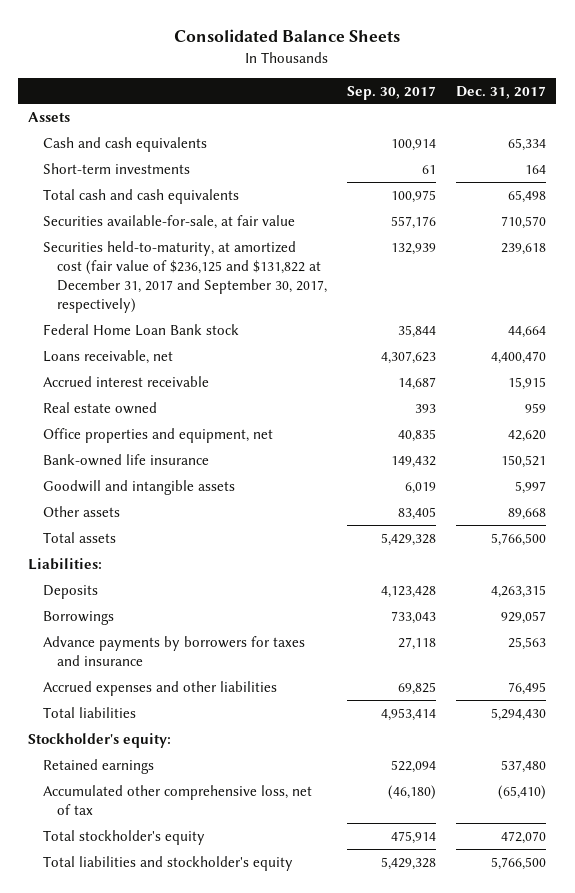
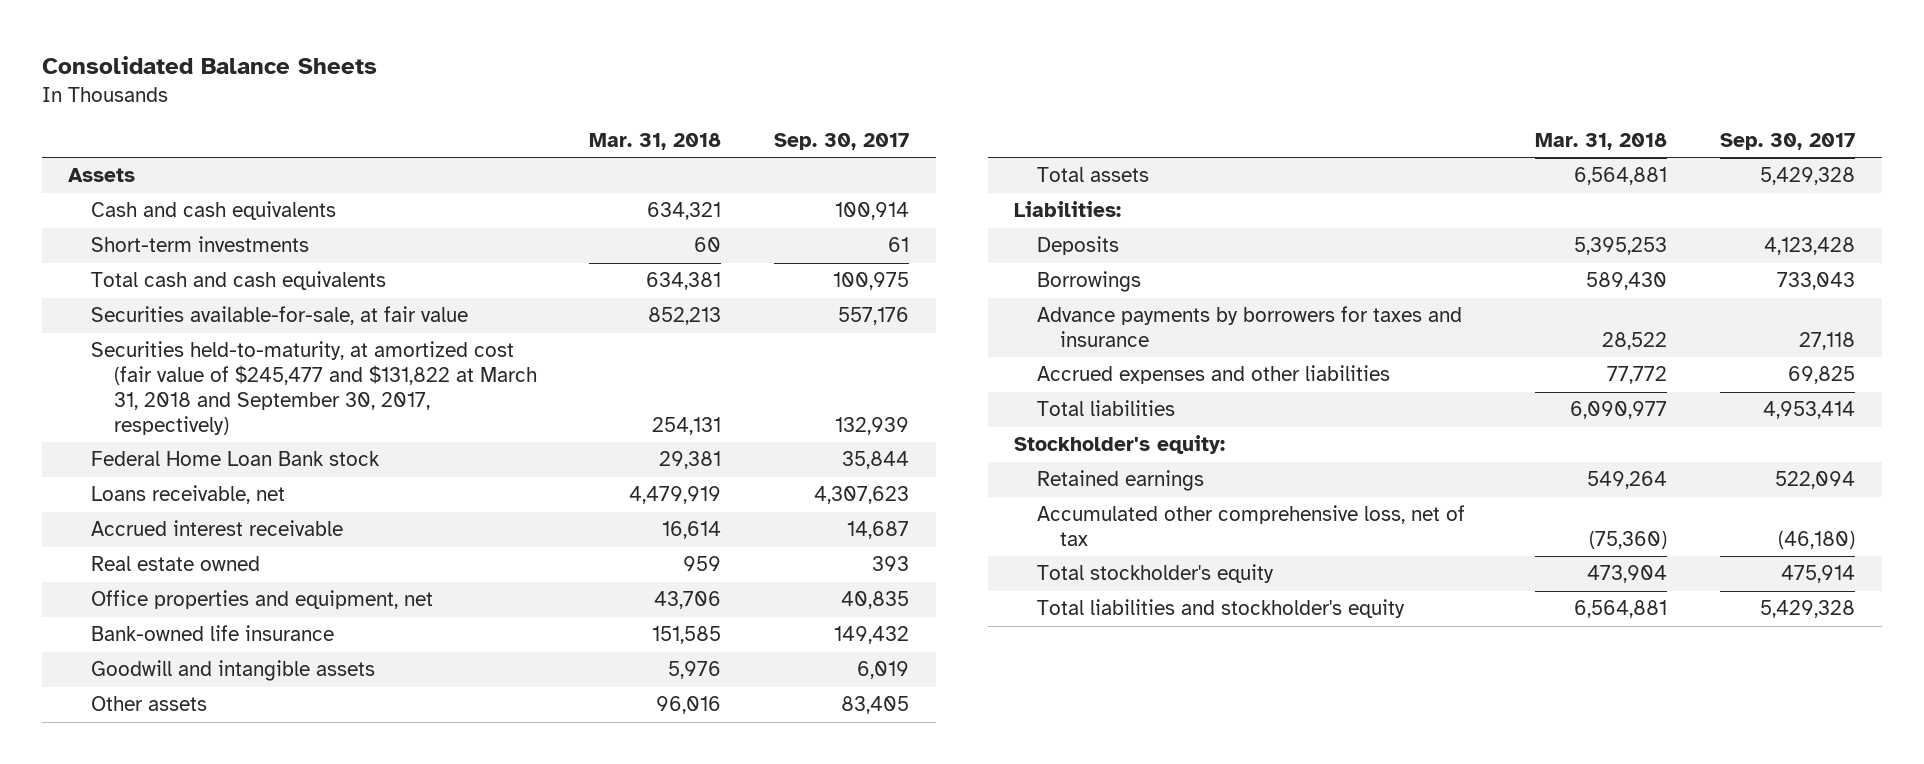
- | Sep. 30, 2017 | Dec. 31, 2017
+ | Mar. 31, 2018 | Sep. 30, 2017
- Securities held-to-maturity, at amortized cost (fair value of $236,125 and $131,822 at December 31, 2017 and September 30, 2017, respectively) | 132,939 | 239,618
+ Securities held-to-maturity, at amortized cost (fair value of $245,477 and $131,822 at March 31, 2018 and September 30, 2017, respectively) | 254,131 | 132,939

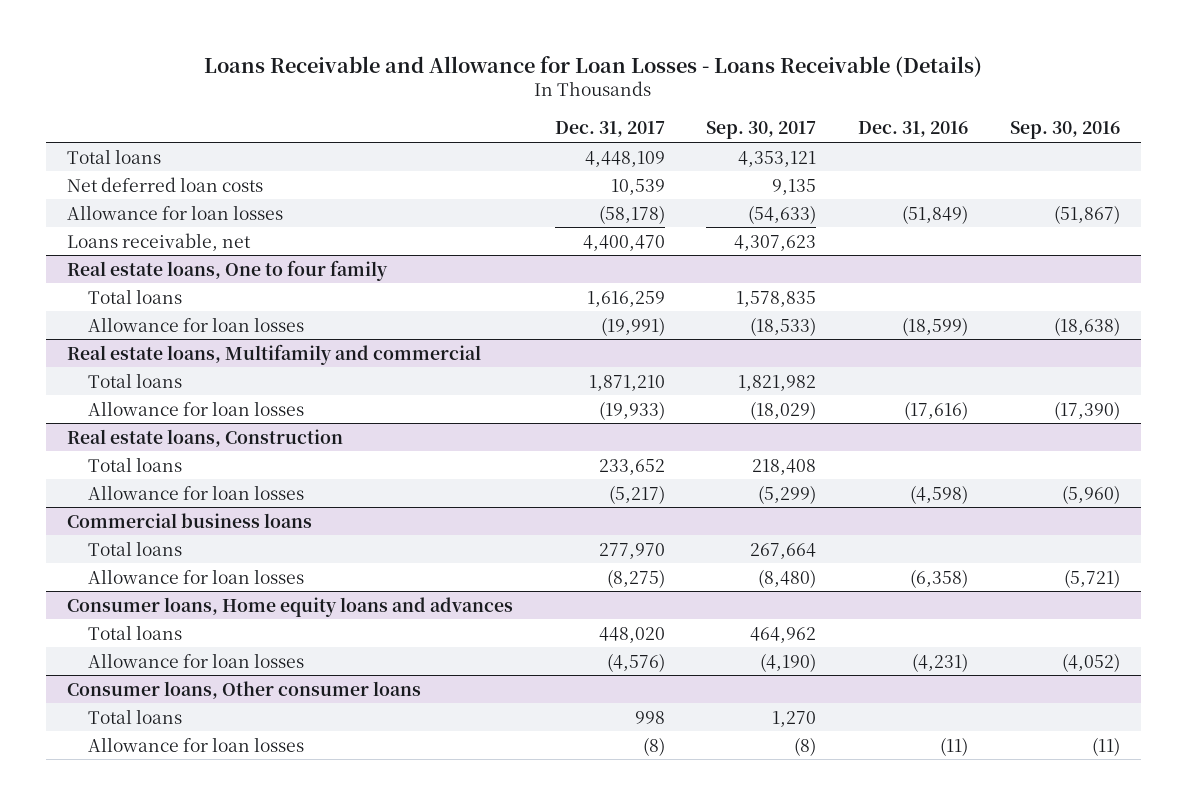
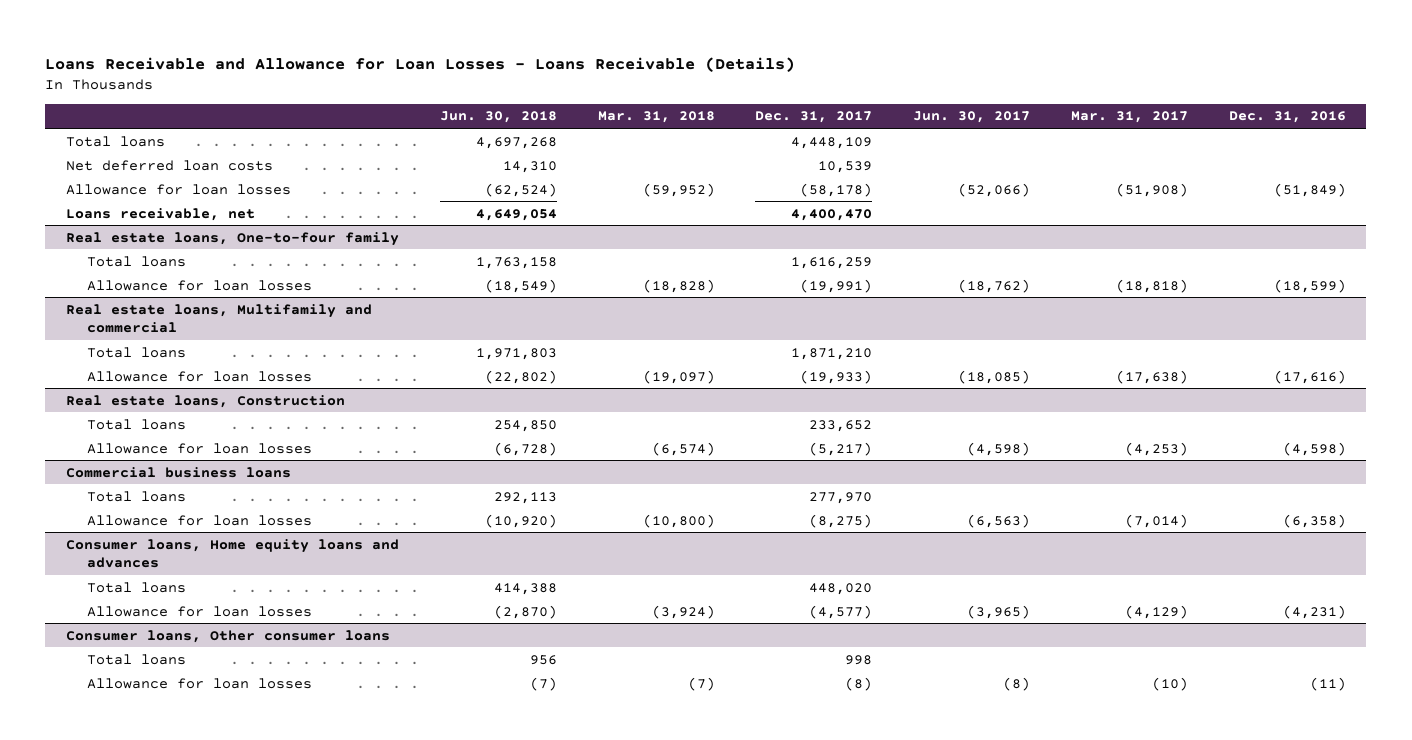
- | Dec. 31, 2017 | Sep. 30, 2017 | Dec. 31, 2016 | Sep. 30, 2016
+ | Jun. 30, 2018 | Mar. 31, 2018 | Dec. 31, 2017 | Jun. 30, 2017 | Mar. 31, 2017 | Dec. 31, 2016
- Real estate loans, One to four family
+ Real estate loans, One-to-four family
@ Consumer loans, Home equity loans and advances
- Allowance for loan losses | (4,576) | (4,190) | (4,231) | (4,052)
+ Allowance for loan losses | (2,870) | (3,924) | (4,577) | (3,965) | (4,129) | (4,231)

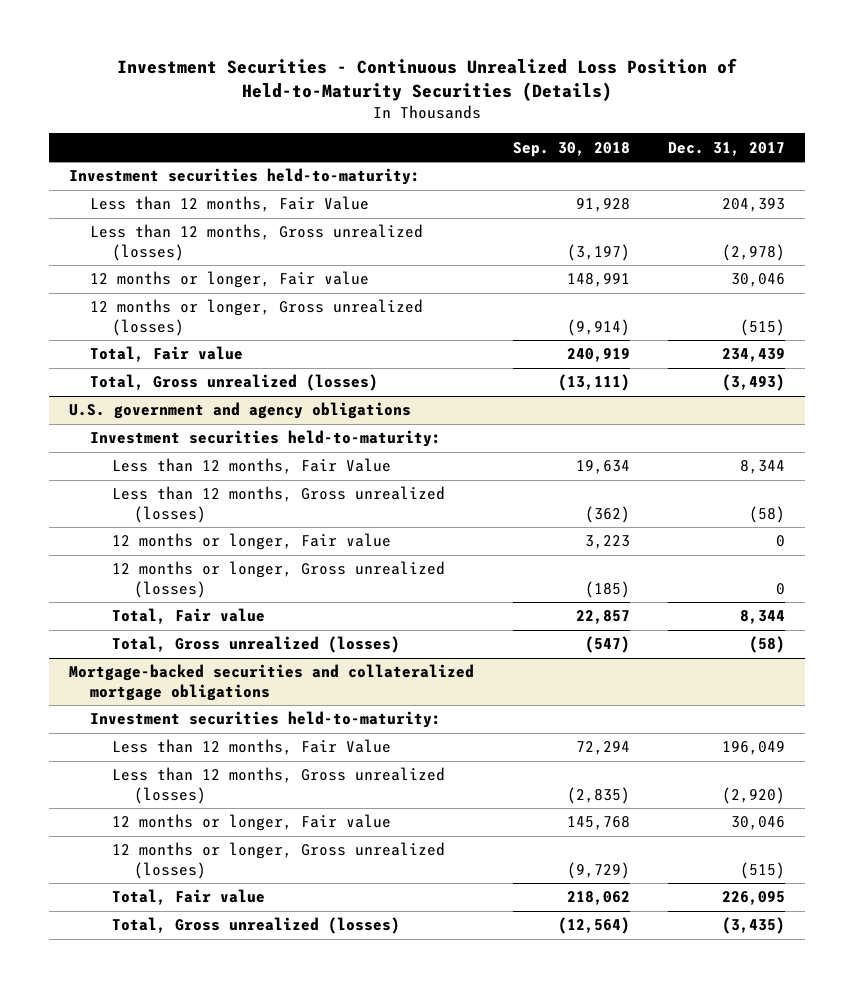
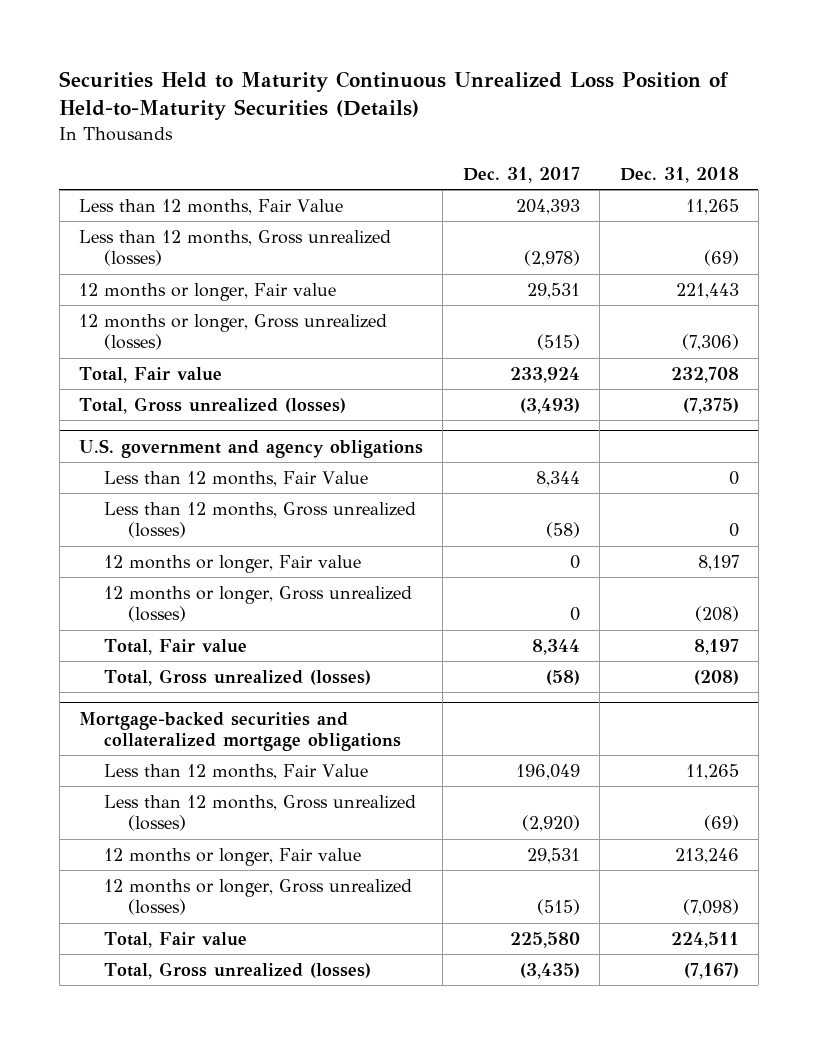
- Investment Securities - Continuous Unrealized Loss Position of Held-to-Maturity Securities (Details)
+ Securities Held to Maturity Continuous Unrealized Loss Position of Held-to-Maturity Securities (Details)
- | Sep. 30, 2018 | Dec. 31, 2017
+ | Dec. 31, 2017 | Dec. 31, 2018
- Investment securities held-to-maturity:
- 12 months or longer, Fair value | 148,991 | 30,046
+ 12 months or longer, Fair value | 29,531 | 221,443
- Total, Fair value | 240,919 | 234,439
+ Total, Fair value | 233,924 | 232,708
@ U.S. government and agency obligations
- Investment securities held-to-maturity:
@ Mortgage-backed securities and collateralized mortgage obligations
- Investment securities held-to-maturity:
- 12 months or longer, Fair value | 145,768 | 30,046
+ 12 months or longer, Fair value | 29,531 | 213,246
- Total, Fair value | 218,062 | 226,095
+ Total, Fair value | 225,580 | 224,511

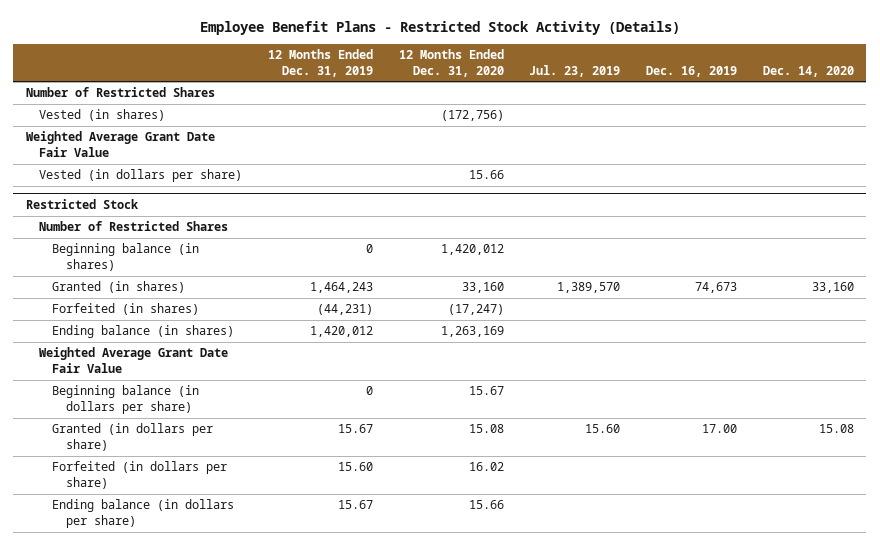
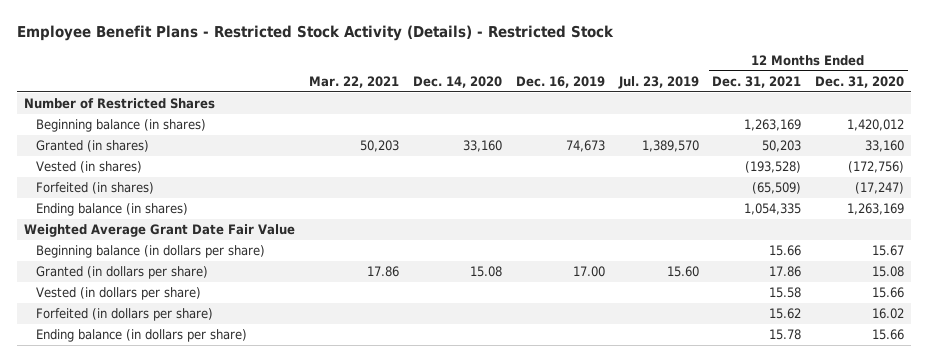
- Employee Benefit Plans - Restricted Stock Activity (Details)
+ Employee Benefit Plans - Restricted Stock Activity (Details) - Restricted Stock
- | 12 Months Ended Dec. 31, 2019 | 12 Months Ended Dec. 31, 2020 | Jul. 23, 2019 | Dec. 16, 2019 | Dec. 14, 2020
+ | Mar. 22, 2021 | Dec. 14, 2020 | Dec. 16, 2019 | Jul. 23, 2019 | 12 Months Ended Dec. 31, 2021 | 12 Months Ended Dec. 31, 2020
- Weighted Average Grant Date Fair Value
- Restricted Stock
- Number of Restricted Shares
moved down: Vested (in shares) | | | | | (193,528) | (172,756)
moved down: Vested (in dollars per share) | | | | | 15.58 | 15.66

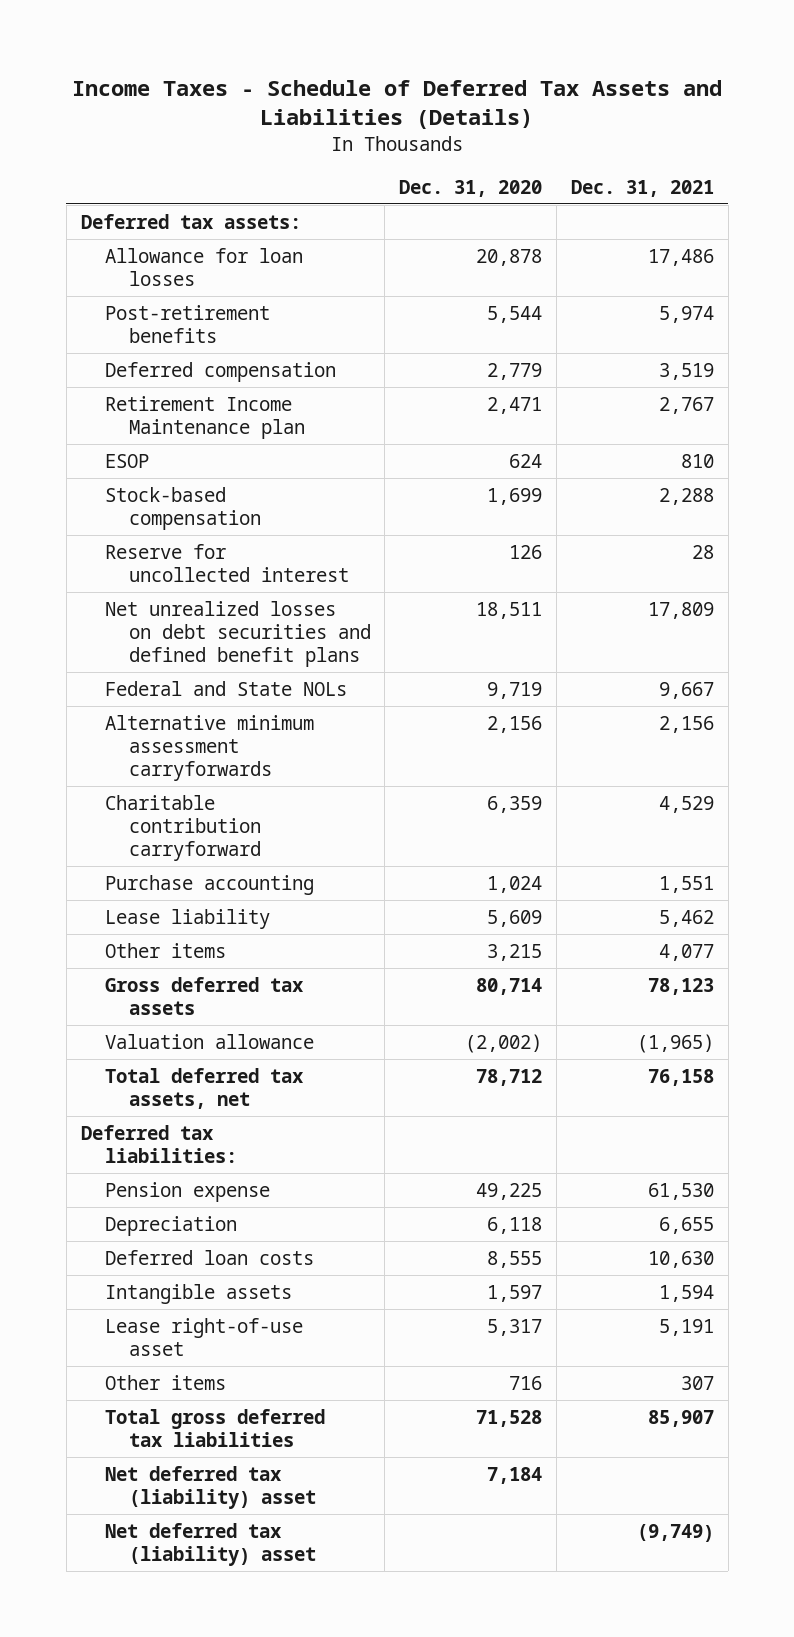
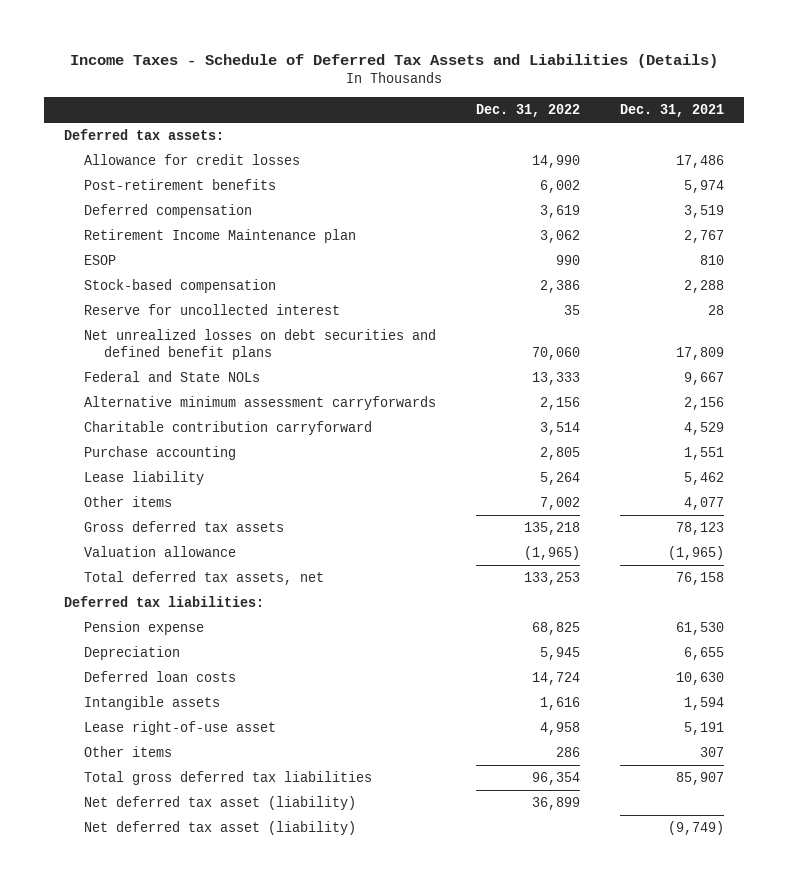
- | Dec. 31, 2020 | Dec. 31, 2021
+ | Dec. 31, 2022 | Dec. 31, 2021
- Allowance for loan losses | 20,878 | 17,486
+ Allowance for credit losses | 14,990 | 17,486
- Net deferred tax (liability) asset | 7,184 |
- Net deferred tax (liability) asset | | (9,749)
+ Net deferred tax asset (liability) | 36,899 |
+ Net deferred tax asset (liability) | | (9,749)

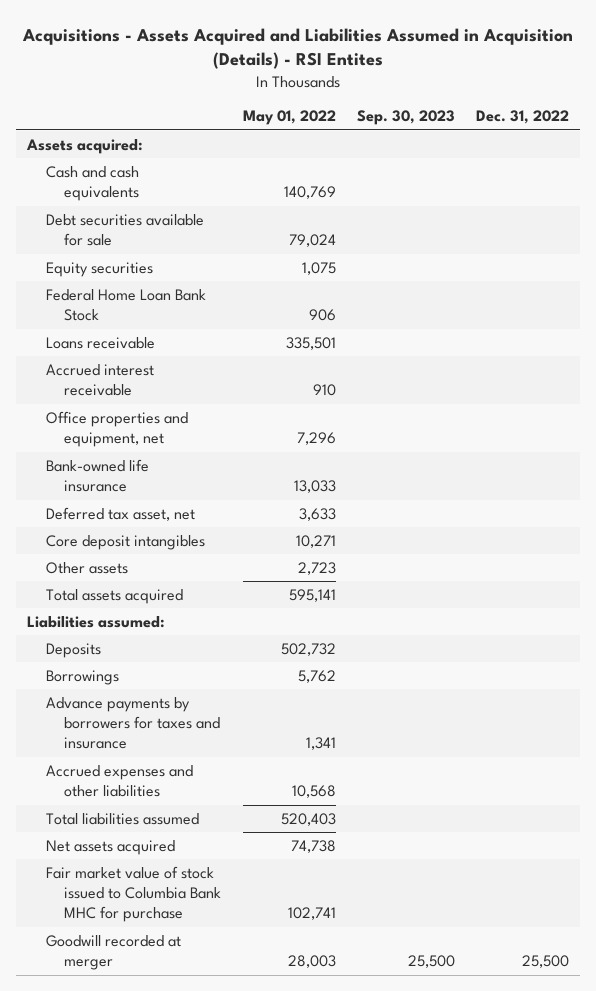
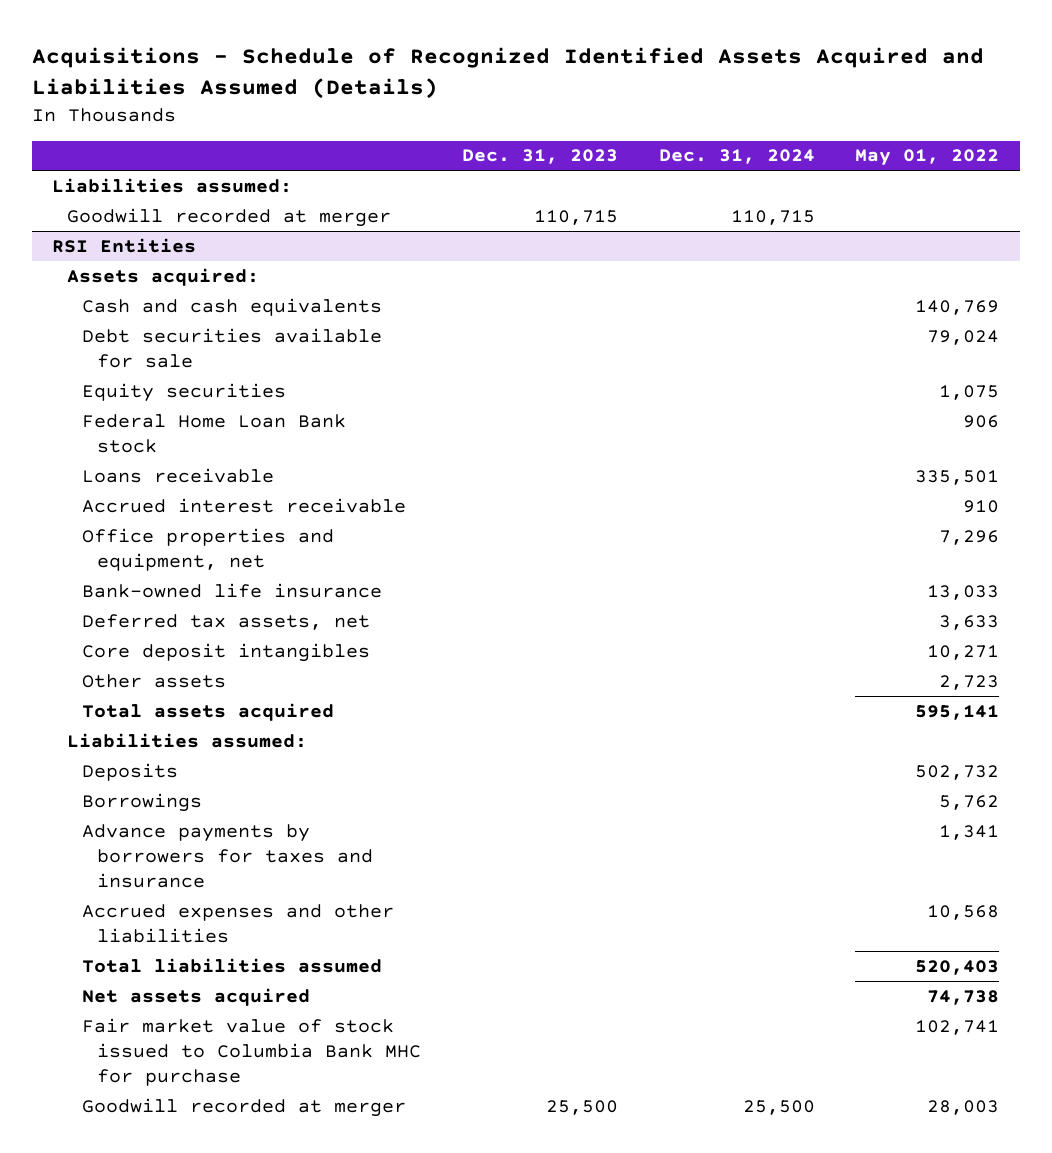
- Acquisitions - Assets Acquired and Liabilities Assumed in Acquisition (Details) - RSI Entites
+ Acquisitions - Schedule of Recognized Identified Assets Acquired and Liabilities Assumed (Details)
- | May 01, 2022 | Sep. 30, 2023 | Dec. 31, 2022
+ | Dec. 31, 2023 | Dec. 31, 2024 | May 01, 2022
+ Liabilities assumed:
+ Goodwill recorded at merger | 110,715 | 110,715 |
+ RSI Entities
- Federal Home Loan Bank Stock | 906 | |
+ Federal Home Loan Bank stock | | | 906
- Deferred tax asset, net | 3,633 | |
+ Deferred tax assets, net | | | 3,633

